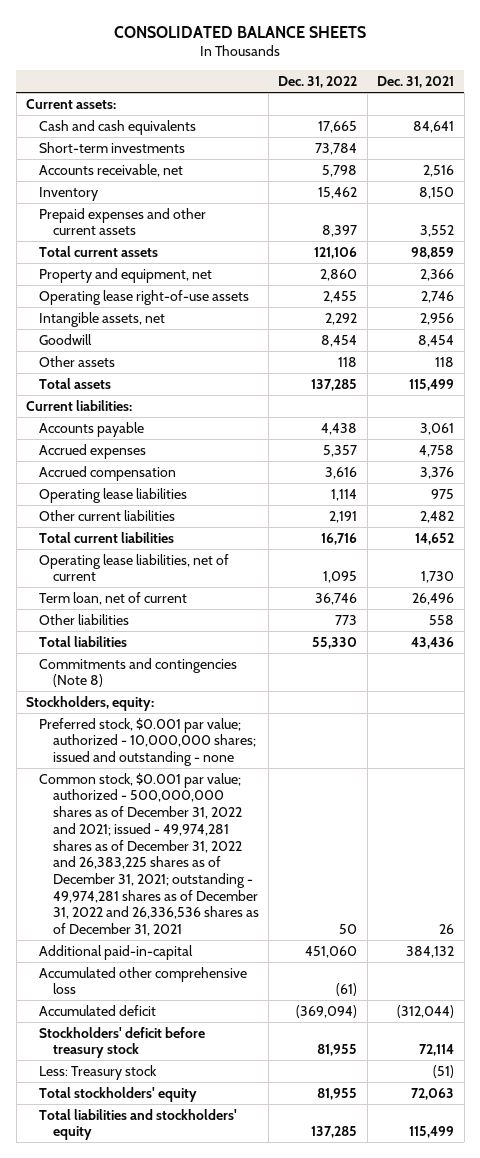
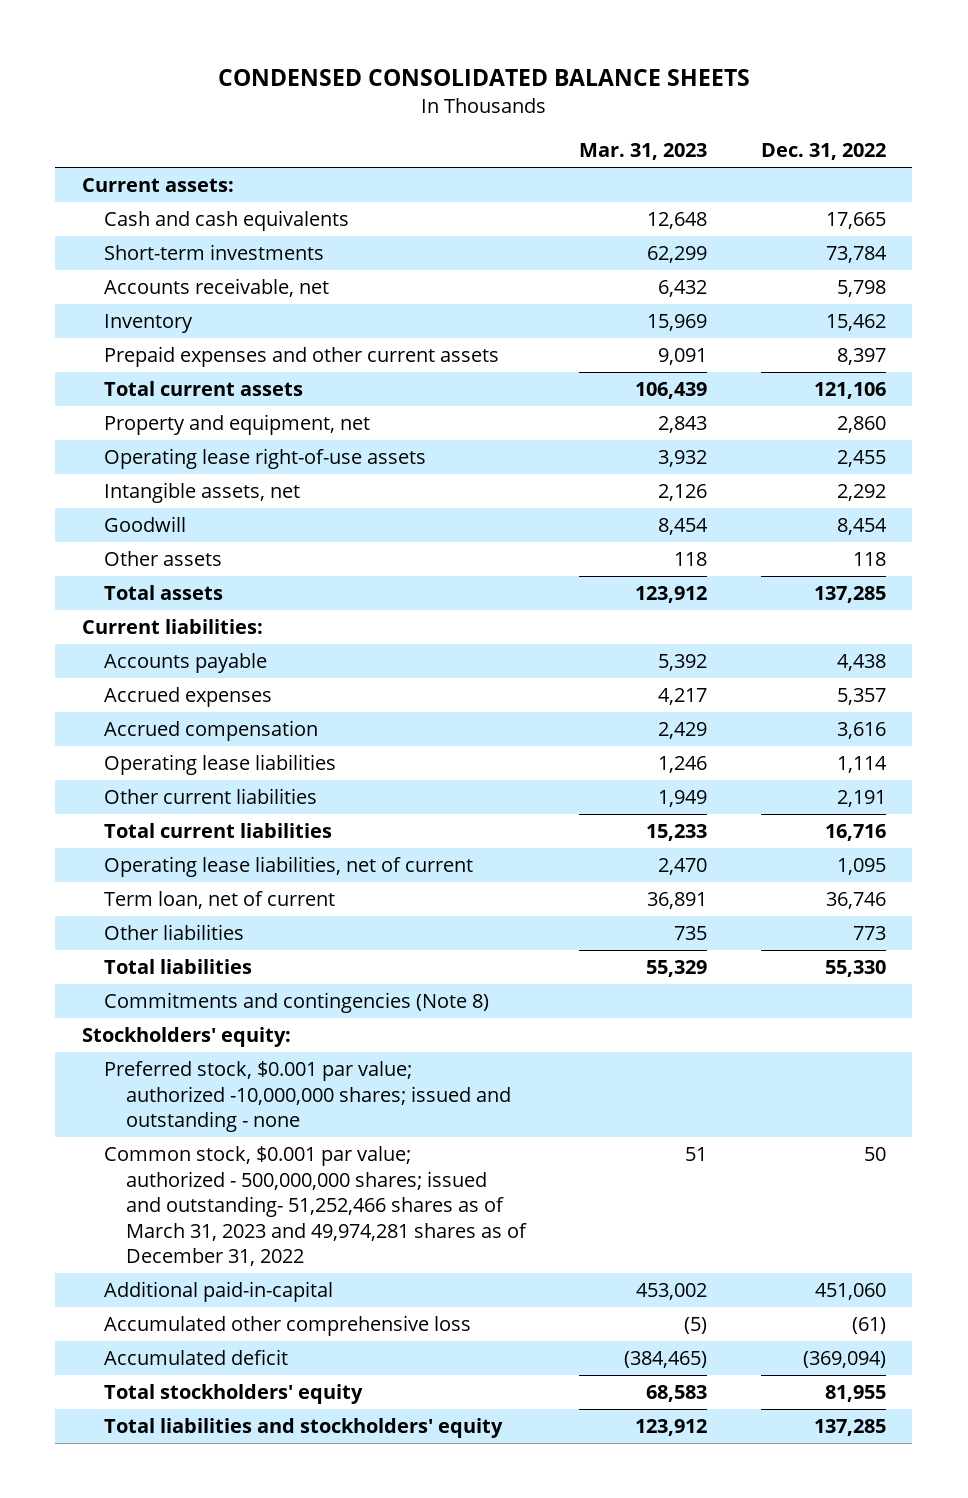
- CONSOLIDATED BALANCE SHEETS
+ CONDENSED CONSOLIDATED BALANCE SHEETS
- | Dec. 31, 2022 | Dec. 31, 2021
+ | Mar. 31, 2023 | Dec. 31, 2022
- Stockholders, equity:
- Preferred stock, $0.001 par value; authorized - 10,000,000 shares; issued and outstanding - none
- Common stock, $0.001 par value; authorized - 500,000,000 shares as of December 31, 2022 and 2021; issued - 49,974,281 shares as of December 31, 2022 and 26,383,225 shares as of December 31, 2021; outstanding - 49,974,281 shares as of December 31, 2022 and 26,336,536 shares as of December 31, 2021 | 50 | 26
+ Stockholders' equity:
+ Preferred stock, $0.001 par value; authorized -10,000,000 shares; issued and outstanding - none
+ Common stock, $0.001 par value; authorized - 500,000,000 shares; issued and outstanding- 51,252,466 shares as of March 31, 2023 and 49,974,281 shares as of December 31, 2022 | 51 | 50
- Stockholders' deficit before treasury stock | 81,955 | 72,114
- Less: Treasury stock | | (51)

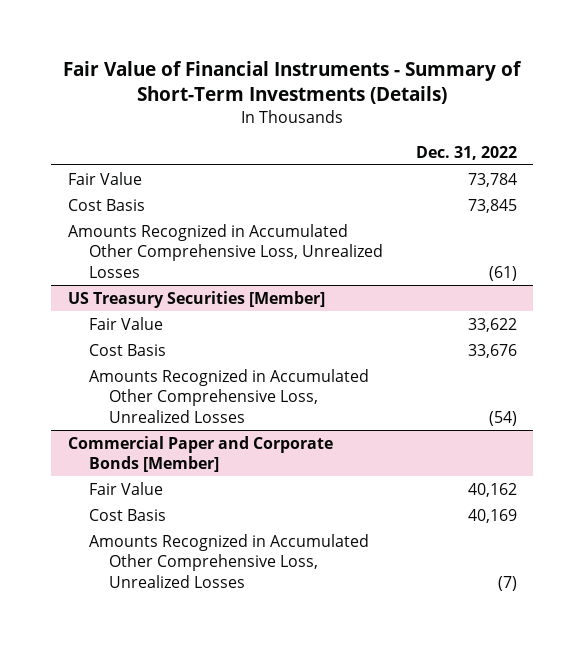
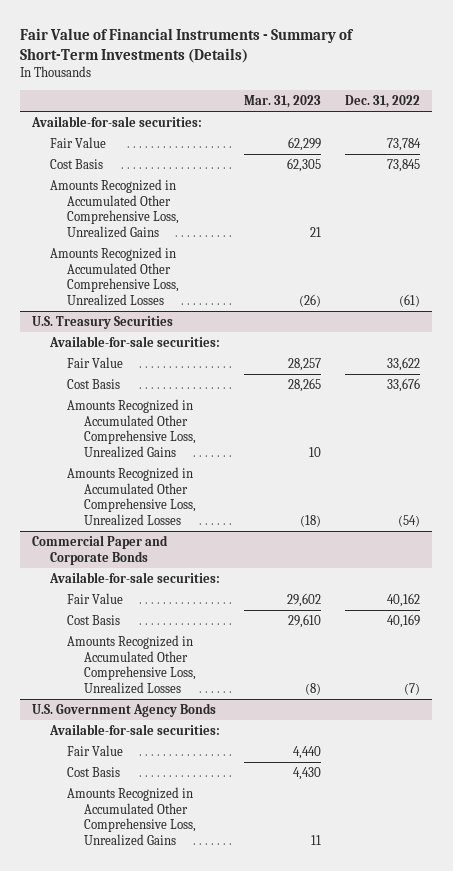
- | Dec. 31, 2022
+ | Mar. 31, 2023 | Dec. 31, 2022
+ Available-for-sale securities:
+ Amounts Recognized in Accumulated Other Comprehensive Loss, Unrealized Gains | 21 |
- US Treasury Securities [Member]
+ U.S. Treasury Securities
+ Available-for-sale securities:
+ Amounts Recognized in Accumulated Other Comprehensive Loss, Unrealized Gains | 10 |
- Commercial Paper and Corporate Bonds [Member]
+ Commercial Paper and Corporate Bonds
+ Available-for-sale securities:
+ U.S. Government Agency Bonds
+ Available-for-sale securities:
+ Fair Value | 4,440 |
+ Cost Basis | 4,430 |
+ Amounts Recognized in Accumulated Other Comprehensive Loss, Unrealized Gains | 11 |

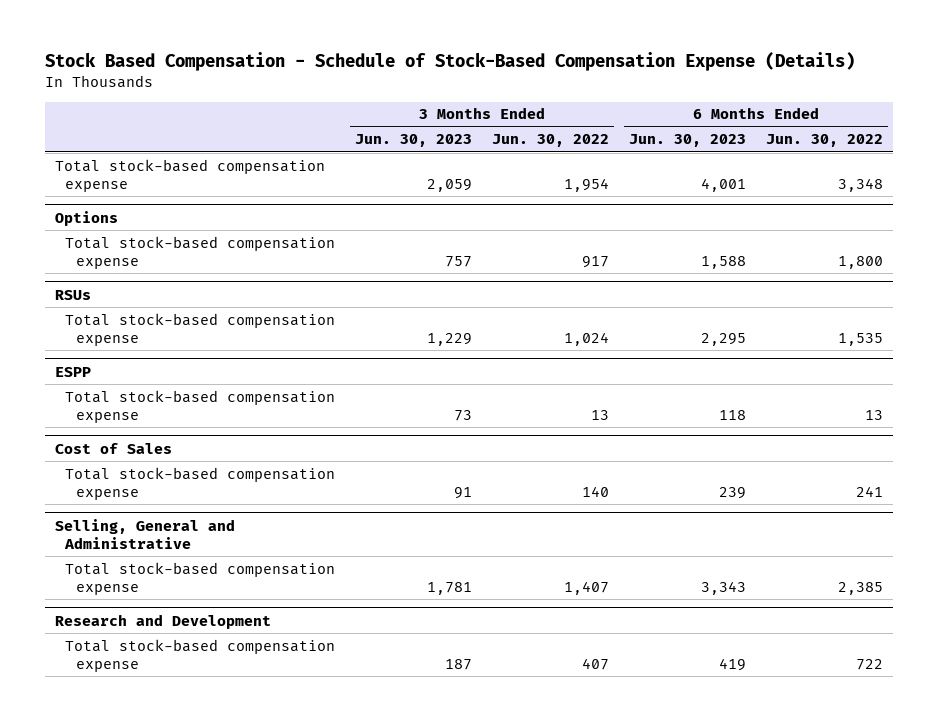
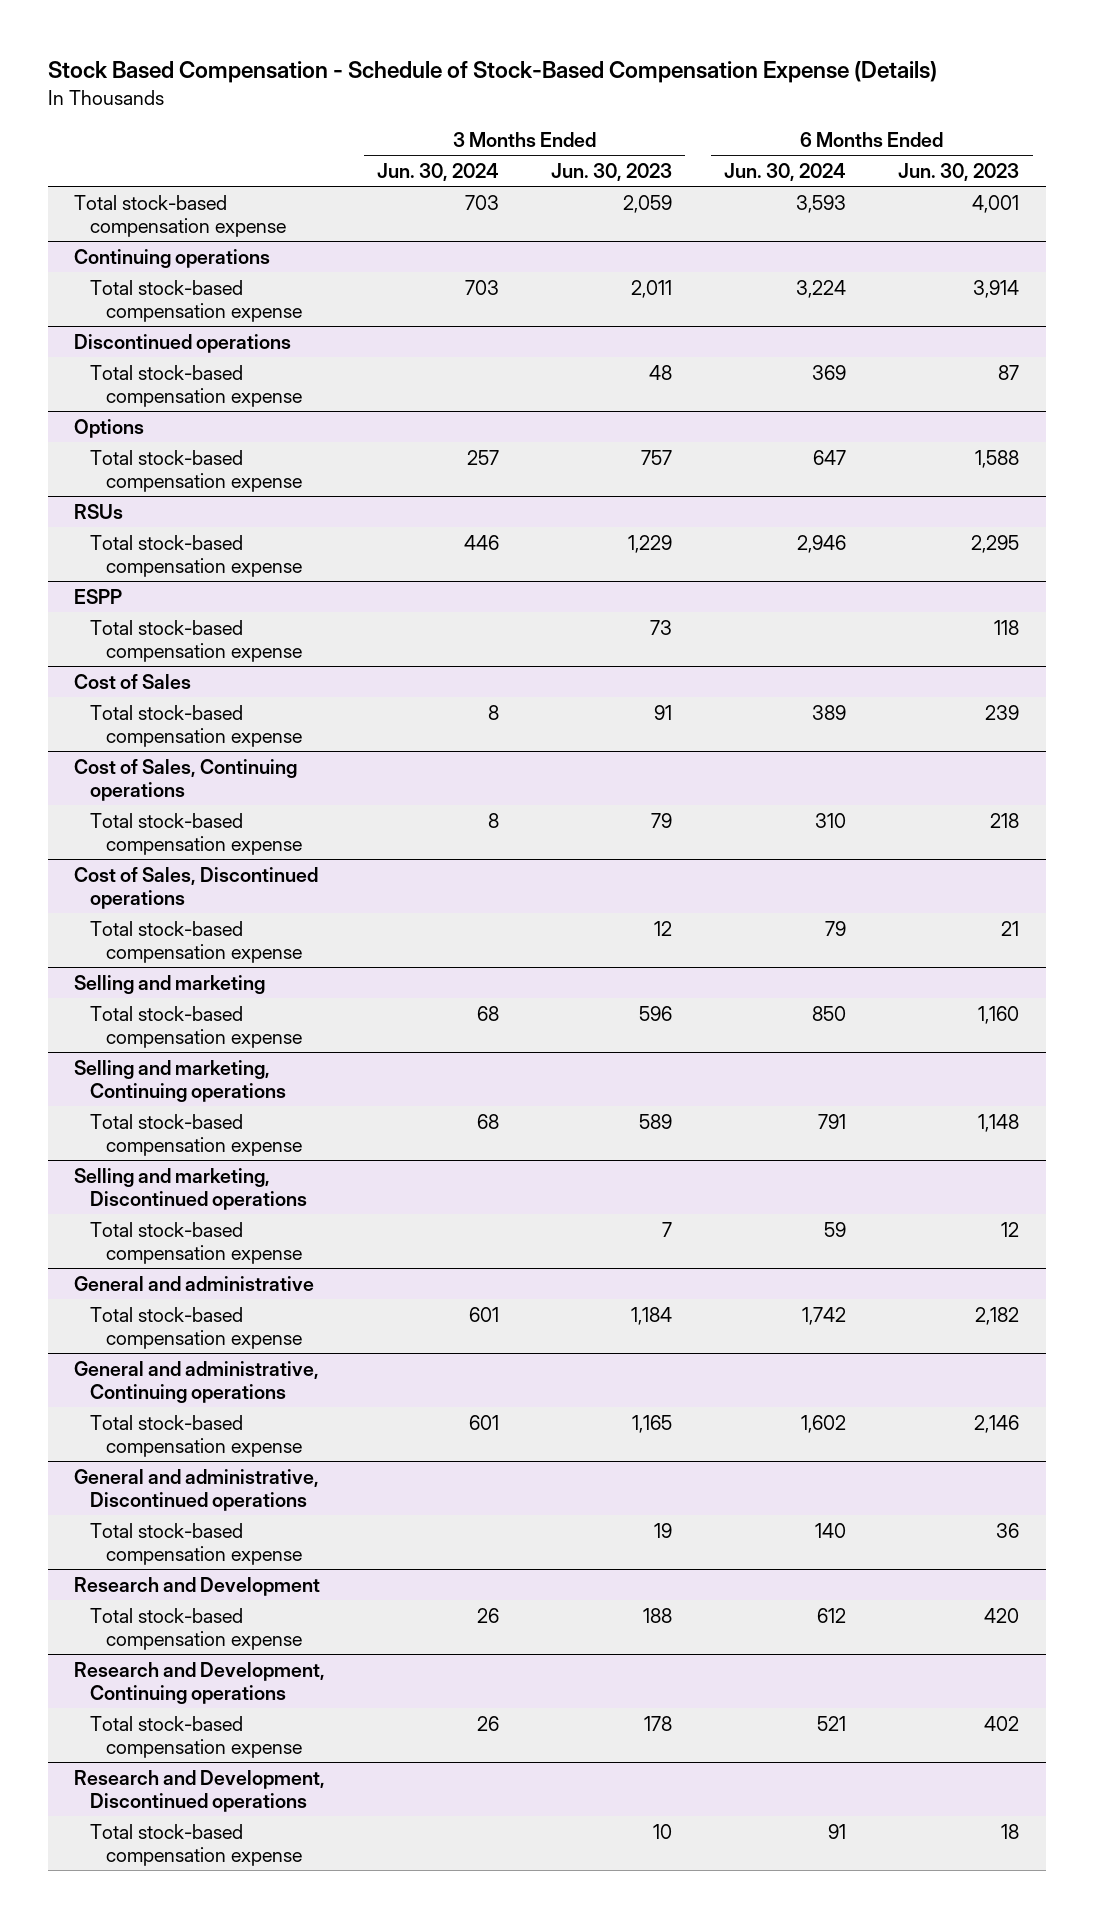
- | 3 Months Ended Jun. 30, 2023 | 3 Months Ended Jun. 30, 2022 | 6 Months Ended Jun. 30, 2023 | 6 Months Ended Jun. 30, 2022
+ | 3 Months Ended Jun. 30, 2024 | 3 Months Ended Jun. 30, 2023 | 6 Months Ended Jun. 30, 2024 | 6 Months Ended Jun. 30, 2023
+ Continuing operations
+ Total stock-based compensation expense | 703 | 2,011 | 3,224 | 3,914
+ Discontinued operations
+ Total stock-based compensation expense | | 48 | 369 | 87
- Selling, General and Administrative
- Total stock-based compensation expense | 1,781 | 1,407 | 3,343 | 2,385
+ Cost of Sales, Continuing operations
+ Total stock-based compensation expense | 8 | 79 | 310 | 218
+ Cost of Sales, Discontinued operations
+ Total stock-based compensation expense | | 12 | 79 | 21
+ Selling and marketing
+ Total stock-based compensation expense | 68 | 596 | 850 | 1,160
+ Selling and marketing, Continuing operations
+ Total stock-based compensation expense | 68 | 589 | 791 | 1,148
+ Selling and marketing, Discontinued operations
+ Total stock-based compensation expense | | 7 | 59 | 12
+ General and administrative
+ Total stock-based compensation expense | 601 | 1,184 | 1,742 | 2,182
+ General and administrative, Continuing operations
+ Total stock-based compensation expense | 601 | 1,165 | 1,602 | 2,146
+ General and administrative, Discontinued operations
+ Total stock-based compensation expense | | 19 | 140 | 36
@ Research and Development
- Total stock-based compensation expense | 187 | 407 | 419 | 722
+ Total stock-based compensation expense | 26 | 188 | 612 | 420
+ Research and Development, Continuing operations
+ Total stock-based compensation expense | 26 | 178 | 521 | 402
+ Research and Development, Discontinued operations
+ Total stock-based compensation expense | | 10 | 91 | 18

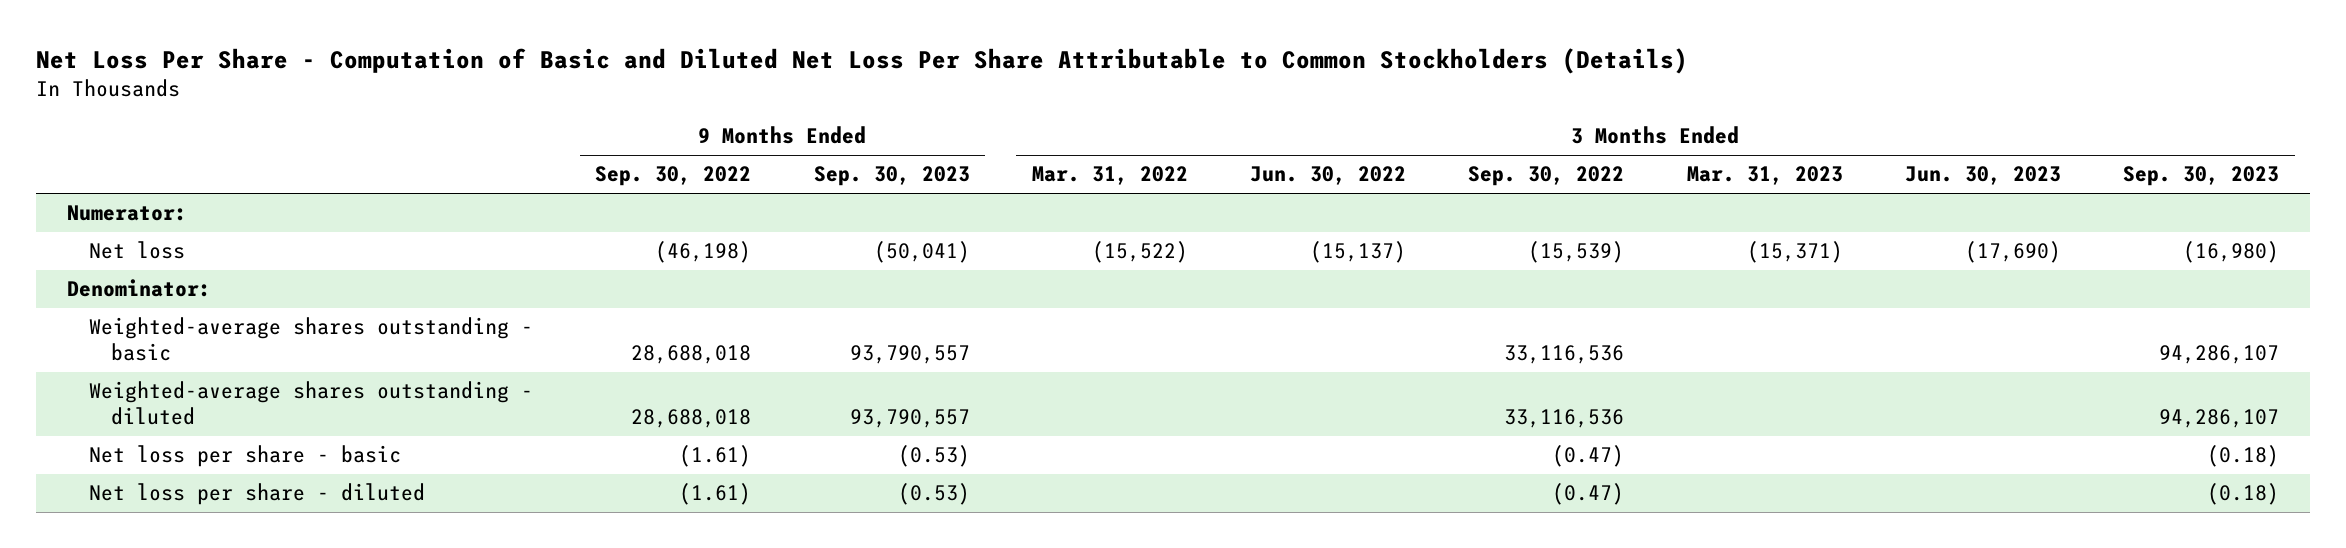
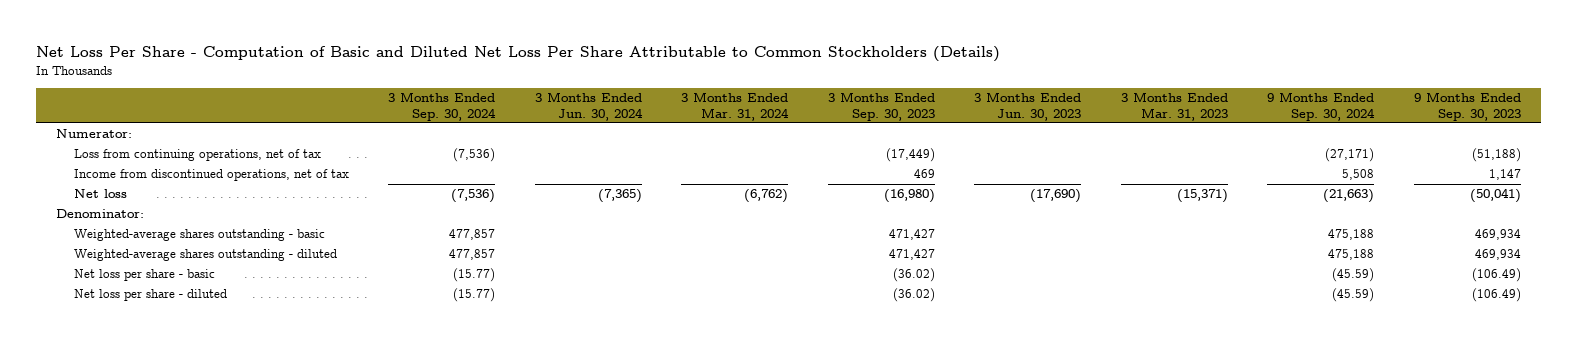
- | 9 Months Ended Sep. 30, 2022 | 9 Months Ended Sep. 30, 2023 | 3 Months Ended Mar. 31, 2022 | 3 Months Ended Jun. 30, 2022 | 3 Months Ended Sep. 30, 2022 | 3 Months Ended Mar. 31, 2023 | 3 Months Ended Jun. 30, 2023 | 3 Months Ended Sep. 30, 2023
+ | 3 Months Ended Sep. 30, 2024 | 3 Months Ended Jun. 30, 2024 | 3 Months Ended Mar. 31, 2024 | 3 Months Ended Sep. 30, 2023 | 3 Months Ended Jun. 30, 2023 | 3 Months Ended Mar. 31, 2023 | 9 Months Ended Sep. 30, 2024 | 9 Months Ended Sep. 30, 2023
+ Loss from continuing operations, net of tax | (7,536) | | | (17,449) | | | (27,171) | (51,188)
+ Income from discontinued operations, net of tax | | | | 469 | | | 5,508 | 1,147
- Weighted-average shares outstanding - basic | 28,688,018 | 93,790,557 | | | 33,116,536 | | | 94,286,107
- Weighted-average shares outstanding - diluted | 28,688,018 | 93,790,557 | | | 33,116,536 | | | 94,286,107
- Net loss per share - basic | (1.61) | (0.53) | | | (0.47) | | | (0.18)
- Net loss per share - diluted | (1.61) | (0.53) | | | (0.47) | | | (0.18)
+ Weighted-average shares outstanding - basic | 477,857 | | | 471,427 | | | 475,188 | 469,934
+ Weighted-average shares outstanding - diluted | 477,857 | | | 471,427 | | | 475,188 | 469,934
+ Net loss per share - basic | (15.77) | | | (36.02) | | | (45.59) | (106.49)
+ Net loss per share - diluted | (15.77) | | | (36.02) | | | (45.59) | (106.49)

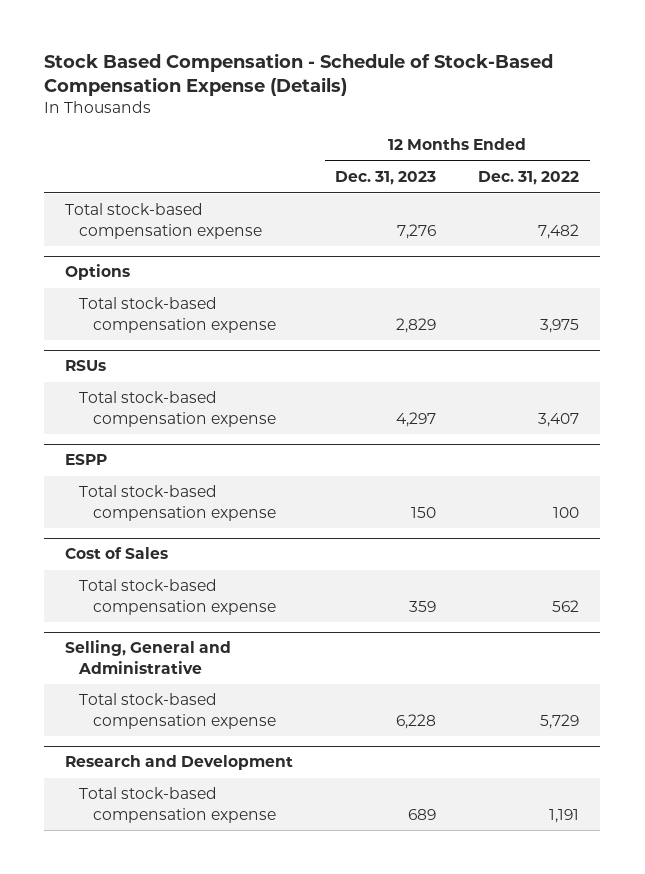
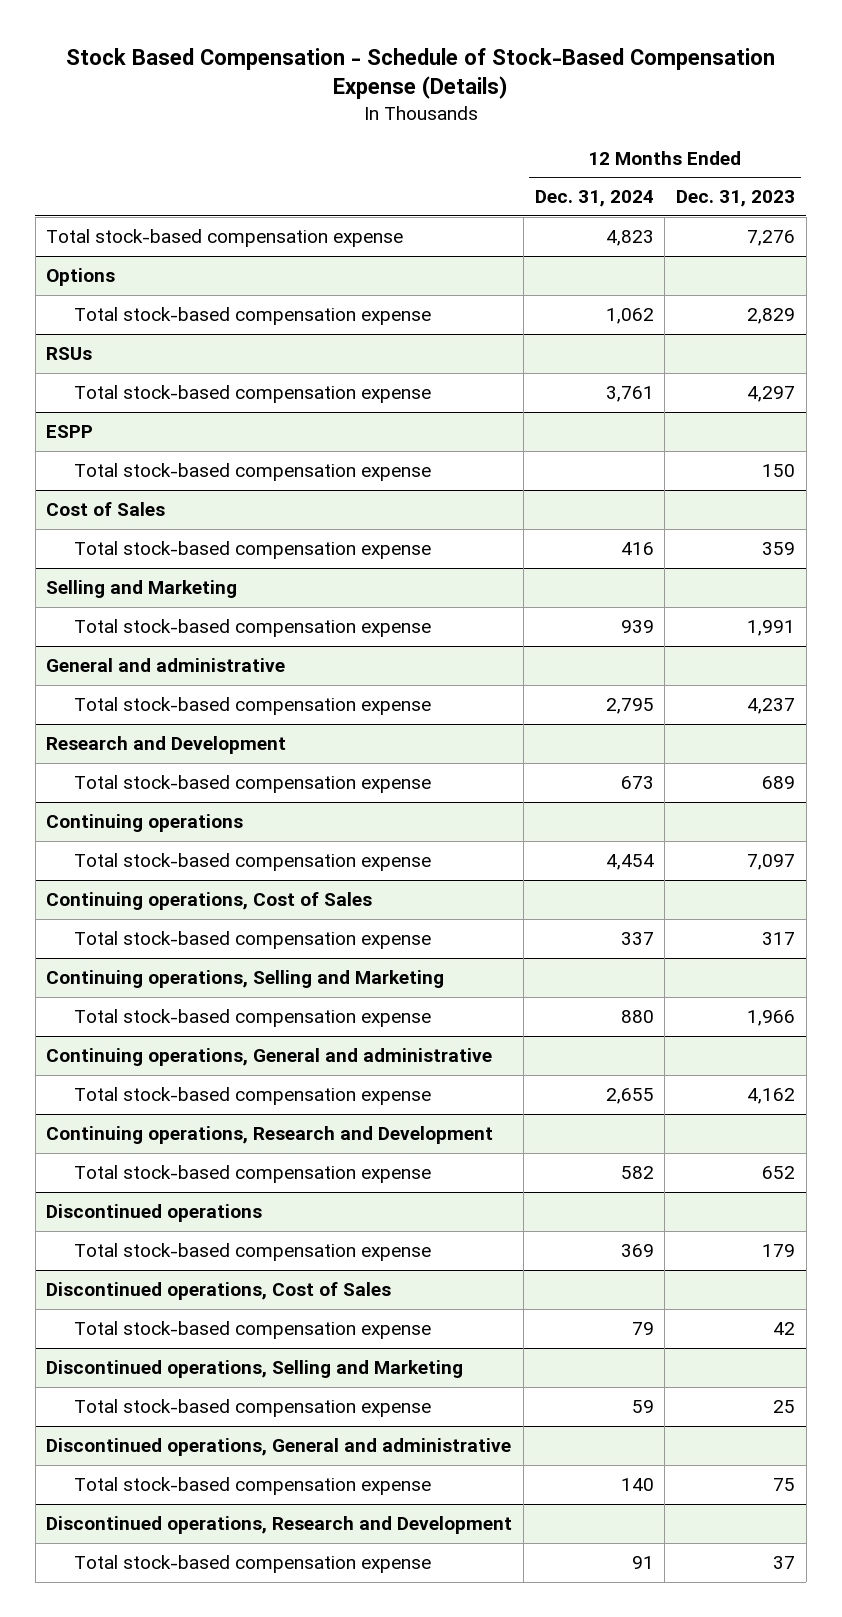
- | 12 Months Ended Dec. 31, 2023 | 12 Months Ended Dec. 31, 2022
+ | 12 Months Ended Dec. 31, 2024 | 12 Months Ended Dec. 31, 2023
- Selling, General and Administrative
- Total stock-based compensation expense | 6,228 | 5,729
+ Selling and Marketing
+ Total stock-based compensation expense | 939 | 1,991
+ General and administrative
+ Total stock-based compensation expense | 2,795 | 4,237
+ Continuing operations
+ Total stock-based compensation expense | 4,454 | 7,097
+ Continuing operations, Cost of Sales
+ Total stock-based compensation expense | 337 | 317
+ Continuing operations, Selling and Marketing
+ Total stock-based compensation expense | 880 | 1,966
+ Continuing operations, General and administrative
+ Total stock-based compensation expense | 2,655 | 4,162
+ Continuing operations, Research and Development
+ Total stock-based compensation expense | 582 | 652
+ Discontinued operations
+ Total stock-based compensation expense | 369 | 179
+ Discontinued operations, Cost of Sales
+ Total stock-based compensation expense | 79 | 42
+ Discontinued operations, Selling and Marketing
+ Total stock-based compensation expense | 59 | 25
+ Discontinued operations, General and administrative
+ Total stock-based compensation expense | 140 | 75
+ Discontinued operations, Research and Development
+ Total stock-based compensation expense | 91 | 37

